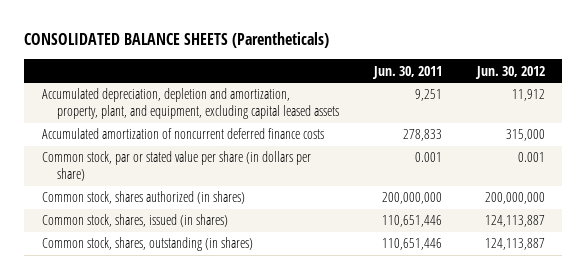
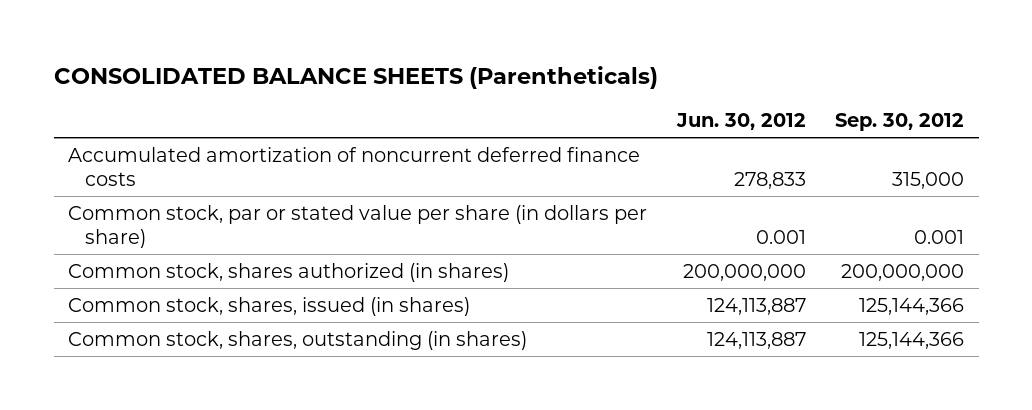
- | Jun. 30, 2011 | Jun. 30, 2012
+ | Jun. 30, 2012 | Sep. 30, 2012
- Accumulated depreciation, depletion and amortization, property, plant, and equipment, excluding capital leased assets | 9,251 | 11,912
- Accumulated amortization of noncurrent deferred finance costs | 278,833 | 315,000
+ Accumulated amortization of noncurrent deferred finance costs | 278,833 | 315,000

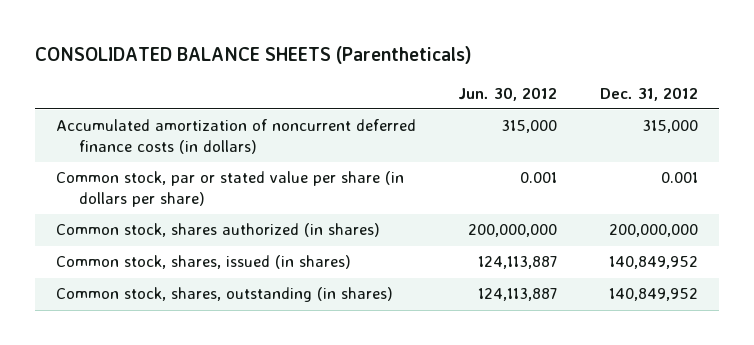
- | Jun. 30, 2012 | Sep. 30, 2012
+ | Jun. 30, 2012 | Dec. 31, 2012
- Accumulated amortization of noncurrent deferred finance costs | 278,833 | 315,000
+ Accumulated amortization of noncurrent deferred finance costs (in dollars) | 315,000 | 315,000

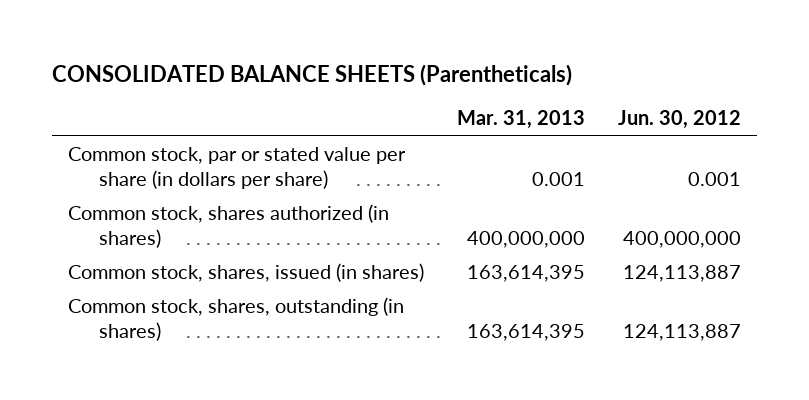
- | Jun. 30, 2012 | Dec. 31, 2012
+ | Mar. 31, 2013 | Jun. 30, 2012
- Accumulated amortization of noncurrent deferred finance costs (in dollars) | 315,000 | 315,000
- Common stock, shares authorized (in shares) | 200,000,000 | 200,000,000
+ Common stock, shares authorized (in shares) | 400,000,000 | 400,000,000

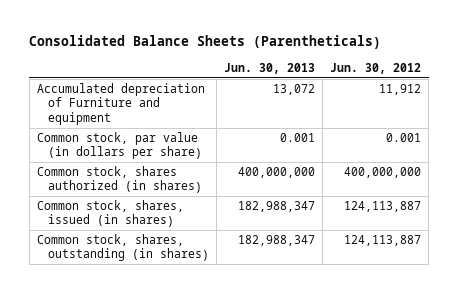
- CONSOLIDATED BALANCE SHEETS (Parentheticals)
+ Consolidated Balance Sheets (Parentheticals)
- | Mar. 31, 2013 | Jun. 30, 2012
+ | Jun. 30, 2013 | Jun. 30, 2012
- Common stock, par or stated value per share (in dollars per share) | 0.001 | 0.001
+ Accumulated depreciation of Furniture and equipment | 13,072 | 11,912
+ Common stock, par value (in dollars per share) | 0.001 | 0.001

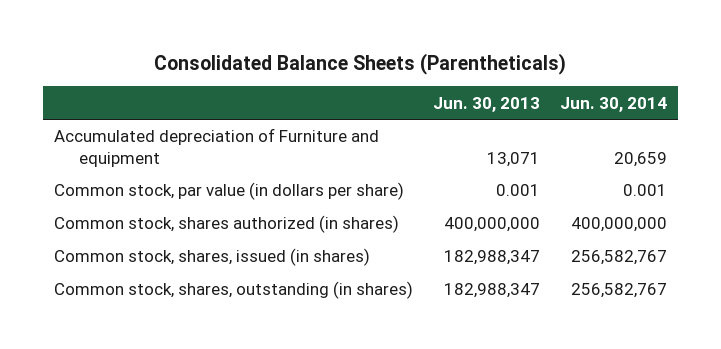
- | Jun. 30, 2013 | Jun. 30, 2012
+ | Jun. 30, 2013 | Jun. 30, 2014
- Accumulated depreciation of Furniture and equipment | 13,072 | 11,912
+ Accumulated depreciation of Furniture and equipment | 13,071 | 20,659

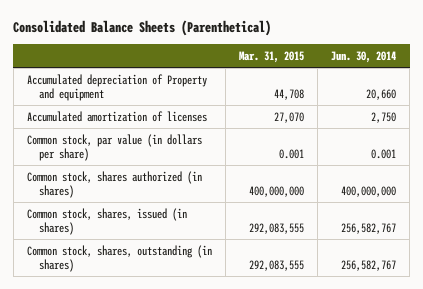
- Consolidated Balance Sheets (Parentheticals)
+ Consolidated Balance Sheets (Parenthetical)
- | Jun. 30, 2013 | Jun. 30, 2014
+ | Mar. 31, 2015 | Jun. 30, 2014
- Accumulated depreciation of Furniture and equipment | 13,071 | 20,659
+ Accumulated depreciation of Property and equipment | 44,708 | 20,660
+ Accumulated amortization of licenses | 27,070 | 2,750

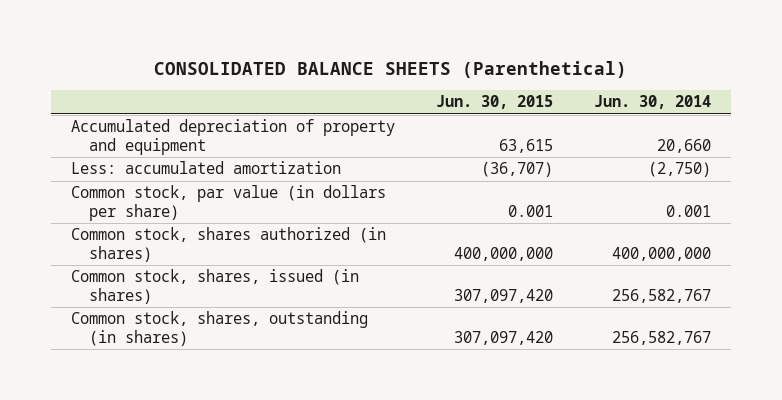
- Consolidated Balance Sheets (Parenthetical)
+ CONSOLIDATED BALANCE SHEETS (Parenthetical)
- | Mar. 31, 2015 | Jun. 30, 2014
+ | Jun. 30, 2015 | Jun. 30, 2014
- Accumulated depreciation of Property and equipment | 44,708 | 20,660
- Accumulated amortization of licenses | 27,070 | 2,750
+ Accumulated depreciation of property and equipment | 63,615 | 20,660
+ Less: accumulated amortization | (36,707) | (2,750)

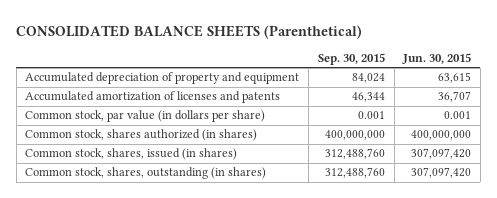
- | Jun. 30, 2015 | Jun. 30, 2014
+ | Sep. 30, 2015 | Jun. 30, 2015
- Less: accumulated amortization | (36,707) | (2,750)
+ Accumulated amortization of licenses and patents | 46,344 | 36,707

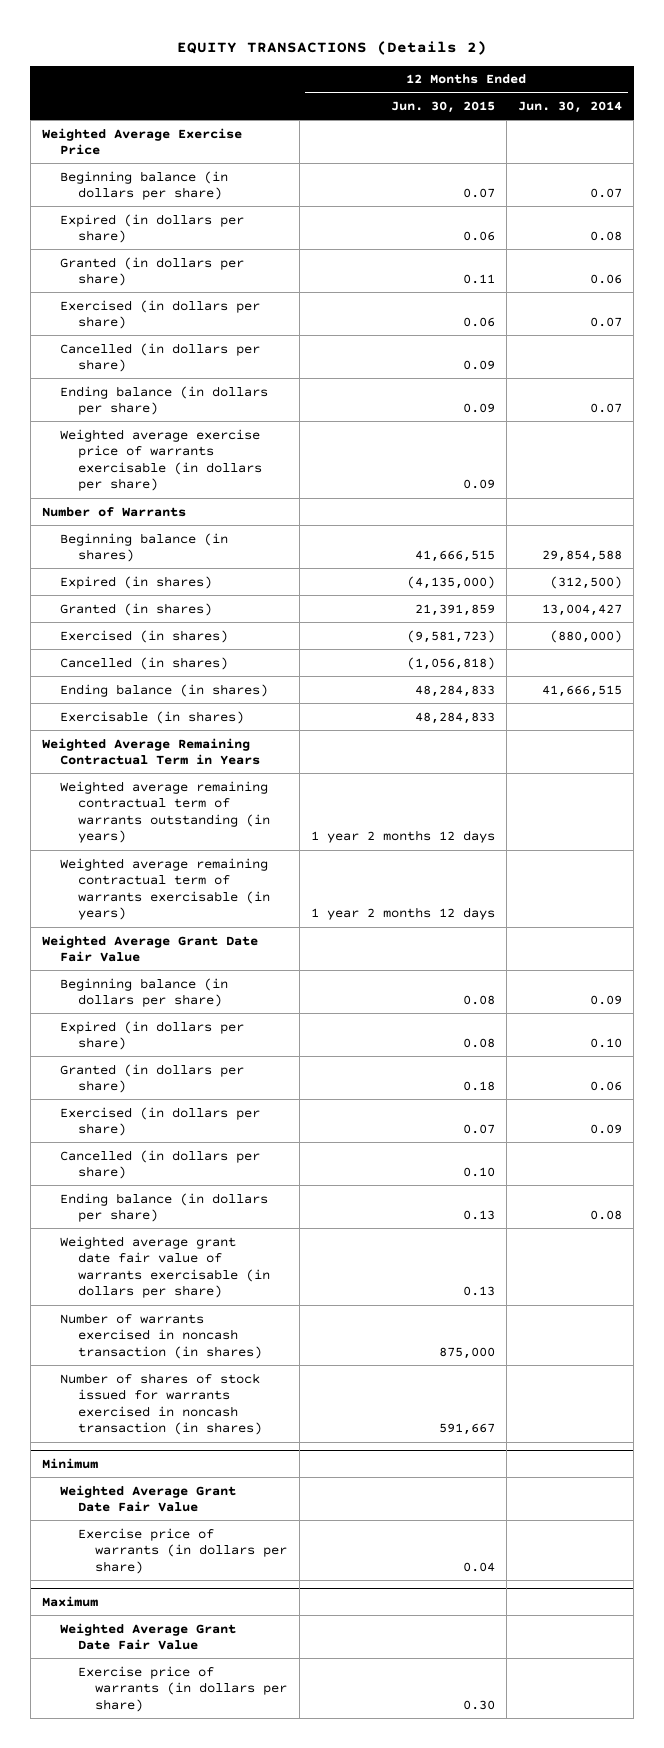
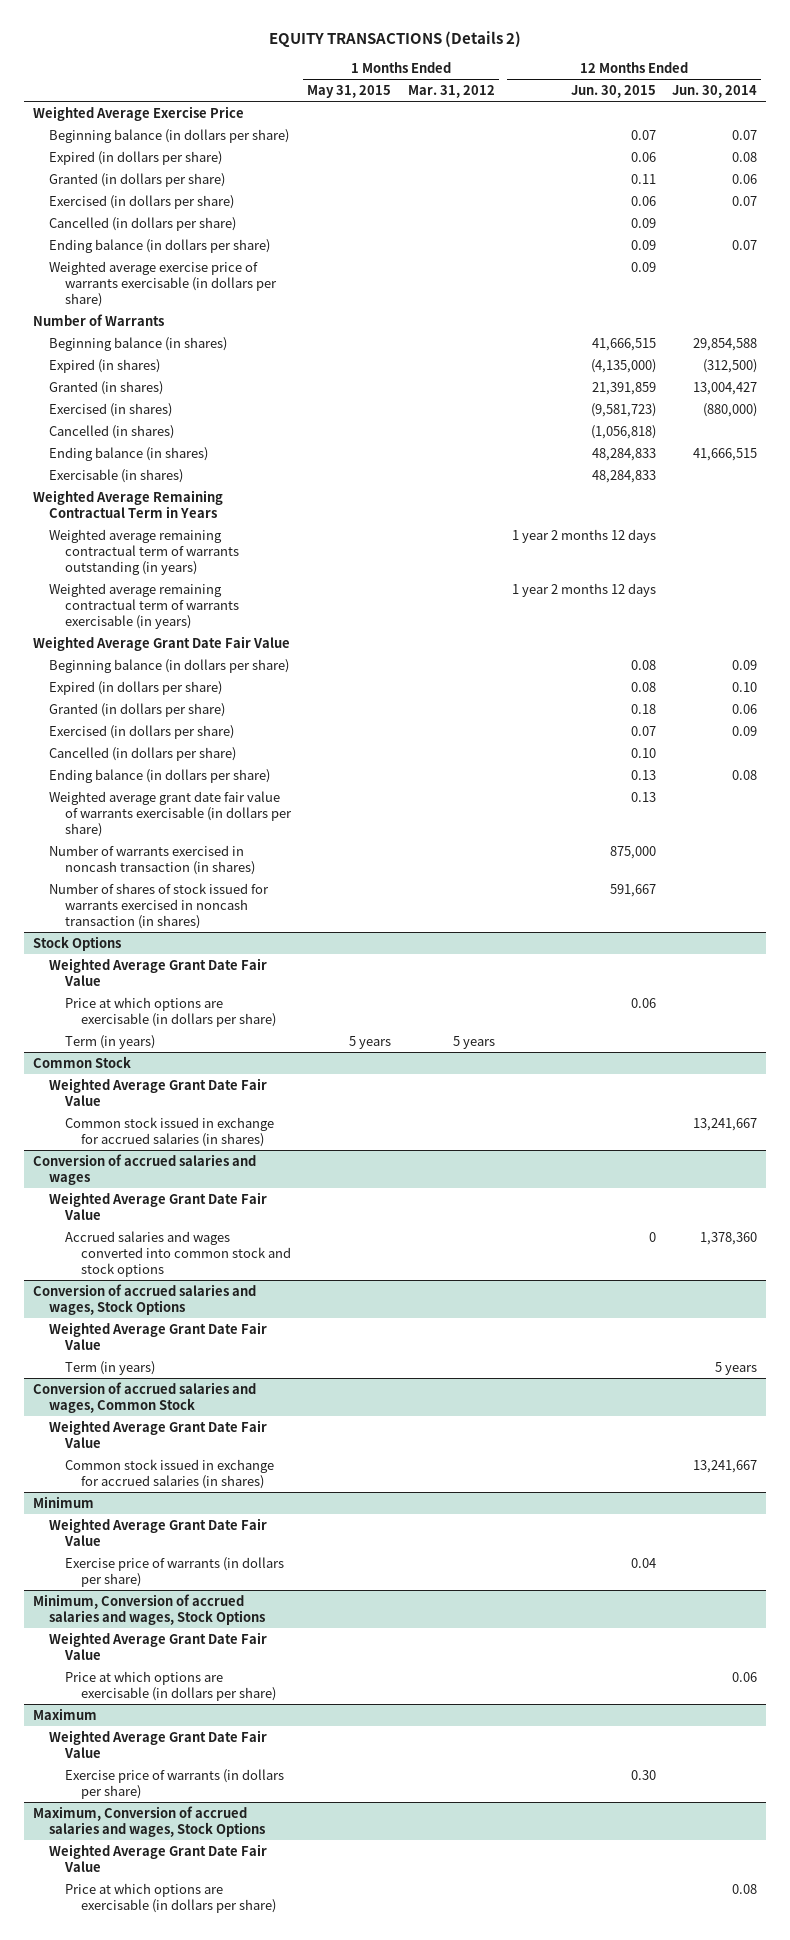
- | 12 Months Ended Jun. 30, 2015 | 12 Months Ended Jun. 30, 2014
+ | 1 Months Ended May 31, 2015 | 1 Months Ended Mar. 31, 2012 | 12 Months Ended Jun. 30, 2015 | 12 Months Ended Jun. 30, 2014
+ Stock Options
+ Weighted Average Grant Date Fair Value
+ Price at which options are exercisable (in dollars per share) | | | 0.06 |
+ Term (in years) | 5 years | 5 years | |
+ Common Stock
+ Weighted Average Grant Date Fair Value
+ Common stock issued in exchange for accrued salaries (in shares) | | | | 13,241,667
+ Conversion of accrued salaries and wages
+ Weighted Average Grant Date Fair Value
+ Accrued salaries and wages converted into common stock and stock options | | | 0 | 1,378,360
+ Conversion of accrued salaries and wages, Stock Options
+ Weighted Average Grant Date Fair Value
+ Term (in years) | | | | 5 years
+ Conversion of accrued salaries and wages, Common Stock
+ Weighted Average Grant Date Fair Value
+ Common stock issued in exchange for accrued salaries (in shares) | | | | 13,241,667
+ Minimum, Conversion of accrued salaries and wages, Stock Options
+ Weighted Average Grant Date Fair Value
+ Price at which options are exercisable (in dollars per share) | | | | 0.06
+ Maximum, Conversion of accrued salaries and wages, Stock Options
+ Weighted Average Grant Date Fair Value
+ Price at which options are exercisable (in dollars per share) | | | | 0.08

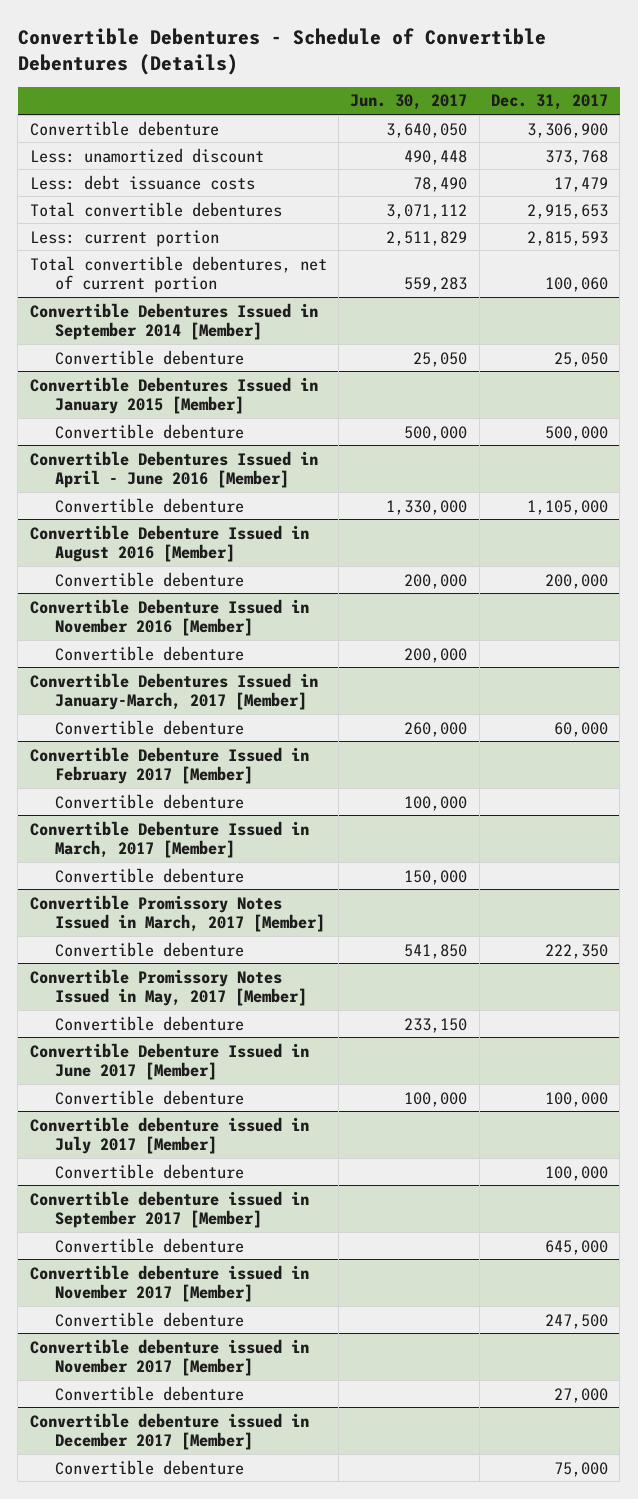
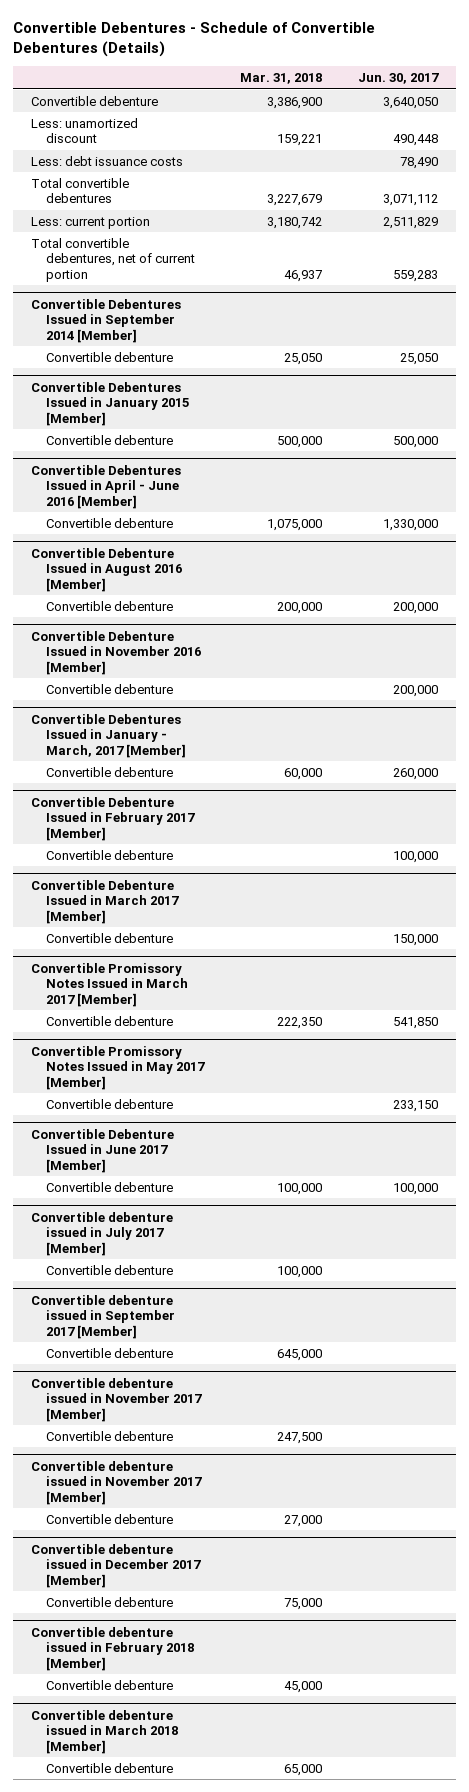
- | Jun. 30, 2017 | Dec. 31, 2017
+ | Mar. 31, 2018 | Jun. 30, 2017
- Convertible Debentures Issued in January-March, 2017 [Member]
+ Convertible Debentures Issued in January - March, 2017 [Member]
- Convertible Debenture Issued in March, 2017 [Member]
+ Convertible Debenture Issued in March 2017 [Member]
- Convertible Promissory Notes Issued in March, 2017 [Member]
+ Convertible Promissory Notes Issued in March 2017 [Member]
- Convertible Promissory Notes Issued in May, 2017 [Member]
+ Convertible Promissory Notes Issued in May 2017 [Member]
+ Convertible debenture issued in February 2018 [Member]
+ Convertible debenture | 45,000 |
+ Convertible debenture issued in March 2018 [Member]
+ Convertible debenture | 65,000 |

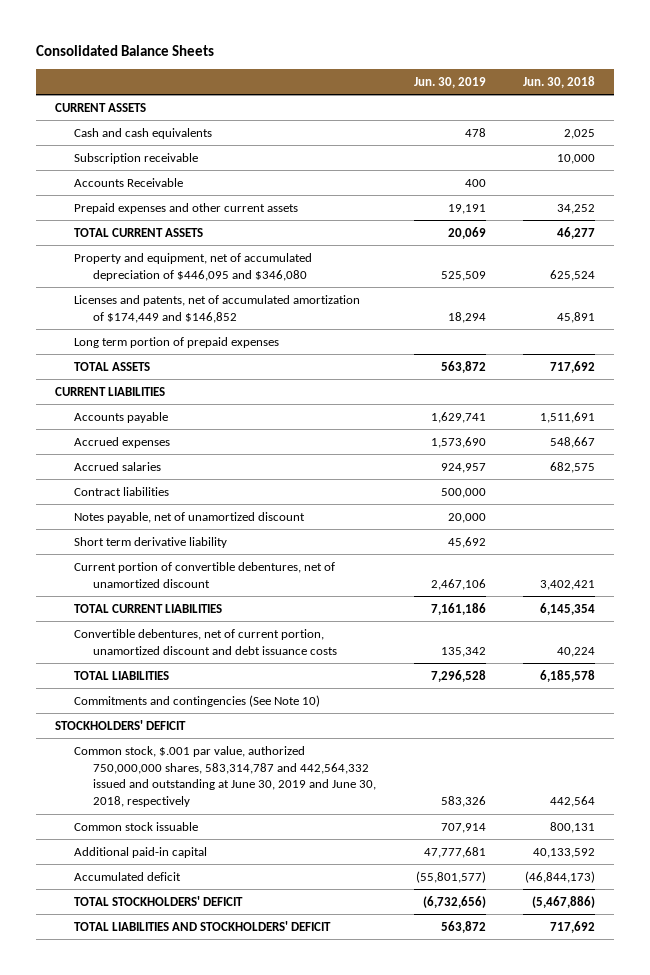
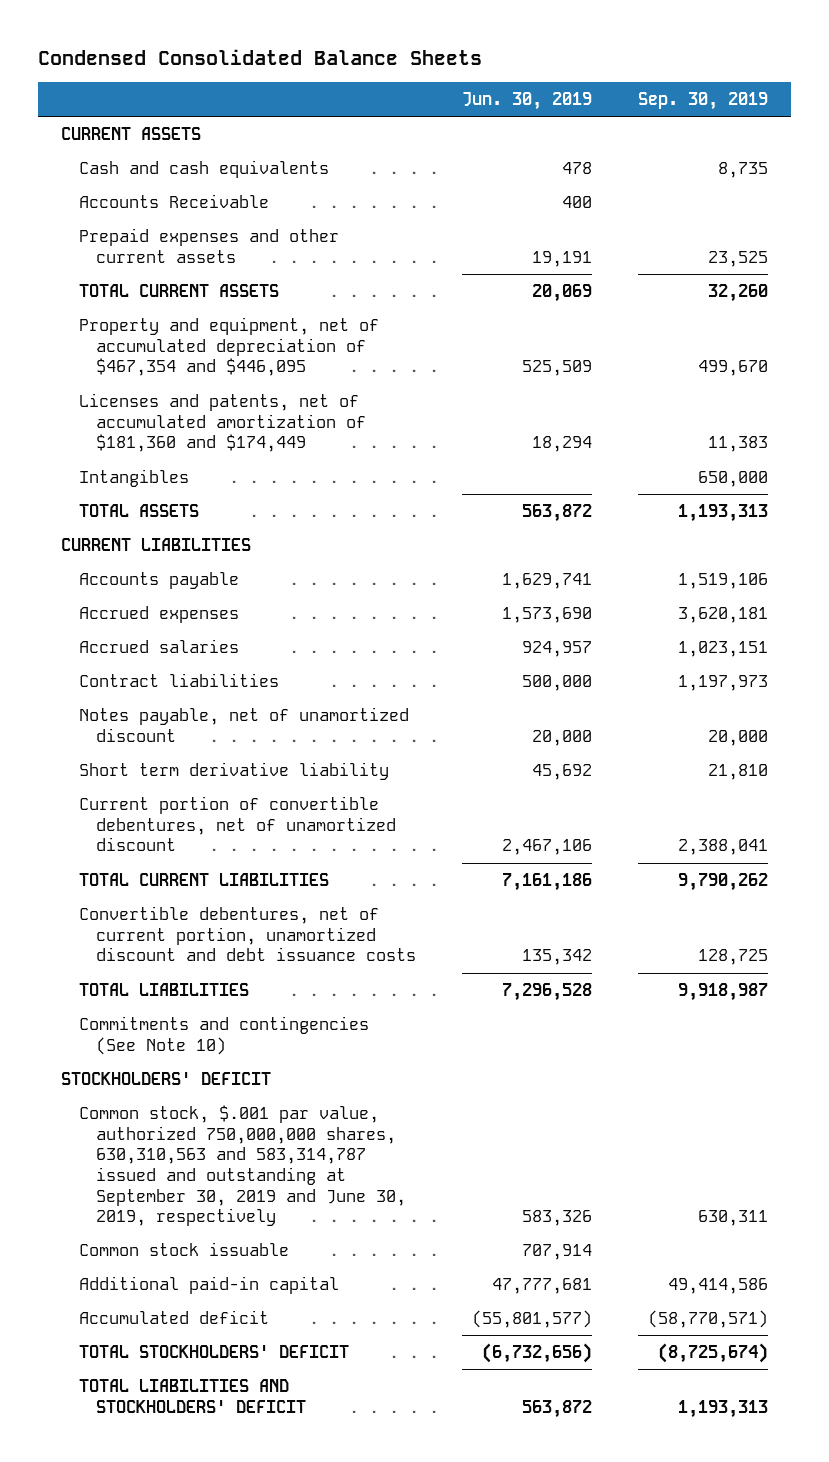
- Consolidated Balance Sheets
+ Condensed Consolidated Balance Sheets
- | Jun. 30, 2019 | Jun. 30, 2018
+ | Jun. 30, 2019 | Sep. 30, 2019
- Subscription receivable | | 10,000
- Property and equipment, net of accumulated depreciation of $446,095 and $346,080 | 525,509 | 625,524
- Licenses and patents, net of accumulated amortization of $174,449 and $146,852 | 18,294 | 45,891
- Long term portion of prepaid expenses
+ Property and equipment, net of accumulated depreciation of $467,354 and $446,095 | 525,509 | 499,670
+ Licenses and patents, net of accumulated amortization of $181,360 and $174,449 | 18,294 | 11,383
+ Intangibles | | 650,000
- Common stock, $.001 par value, authorized 750,000,000 shares, 583,314,787 and 442,564,332 issued and outstanding at June 30, 2019 and June 30, 2018, respectively | 583,326 | 442,564
+ Common stock, $.001 par value, authorized 750,000,000 shares, 630,310,563 and 583,314,787 issued and outstanding at September 30, 2019 and June 30, 2019, respectively | 583,326 | 630,311

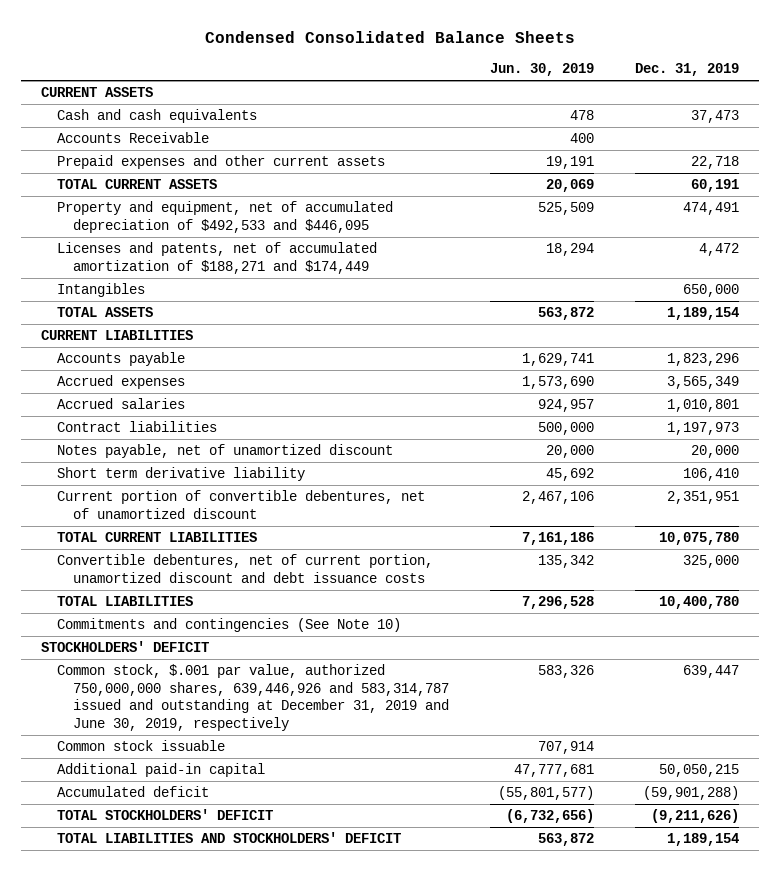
- | Jun. 30, 2019 | Sep. 30, 2019
+ | Jun. 30, 2019 | Dec. 31, 2019
- Property and equipment, net of accumulated depreciation of $467,354 and $446,095 | 525,509 | 499,670
- Licenses and patents, net of accumulated amortization of $181,360 and $174,449 | 18,294 | 11,383
+ Property and equipment, net of accumulated depreciation of $492,533 and $446,095 | 525,509 | 474,491
+ Licenses and patents, net of accumulated amortization of $188,271 and $174,449 | 18,294 | 4,472
- Common stock, $.001 par value, authorized 750,000,000 shares, 630,310,563 and 583,314,787 issued and outstanding at September 30, 2019 and June 30, 2019, respectively | 583,326 | 630,311
+ Common stock, $.001 par value, authorized 750,000,000 shares, 639,446,926 and 583,314,787 issued and outstanding at December 31, 2019 and June 30, 2019, respectively | 583,326 | 639,447

